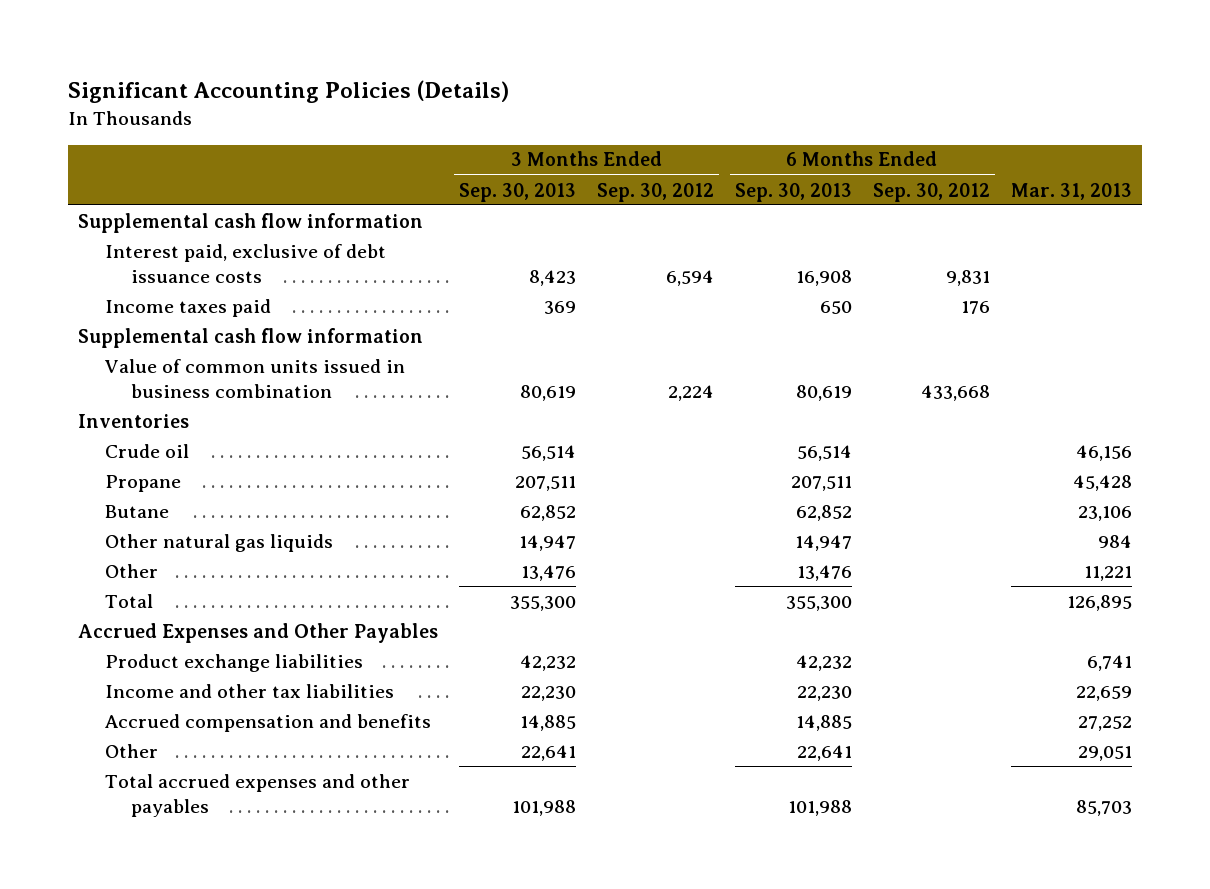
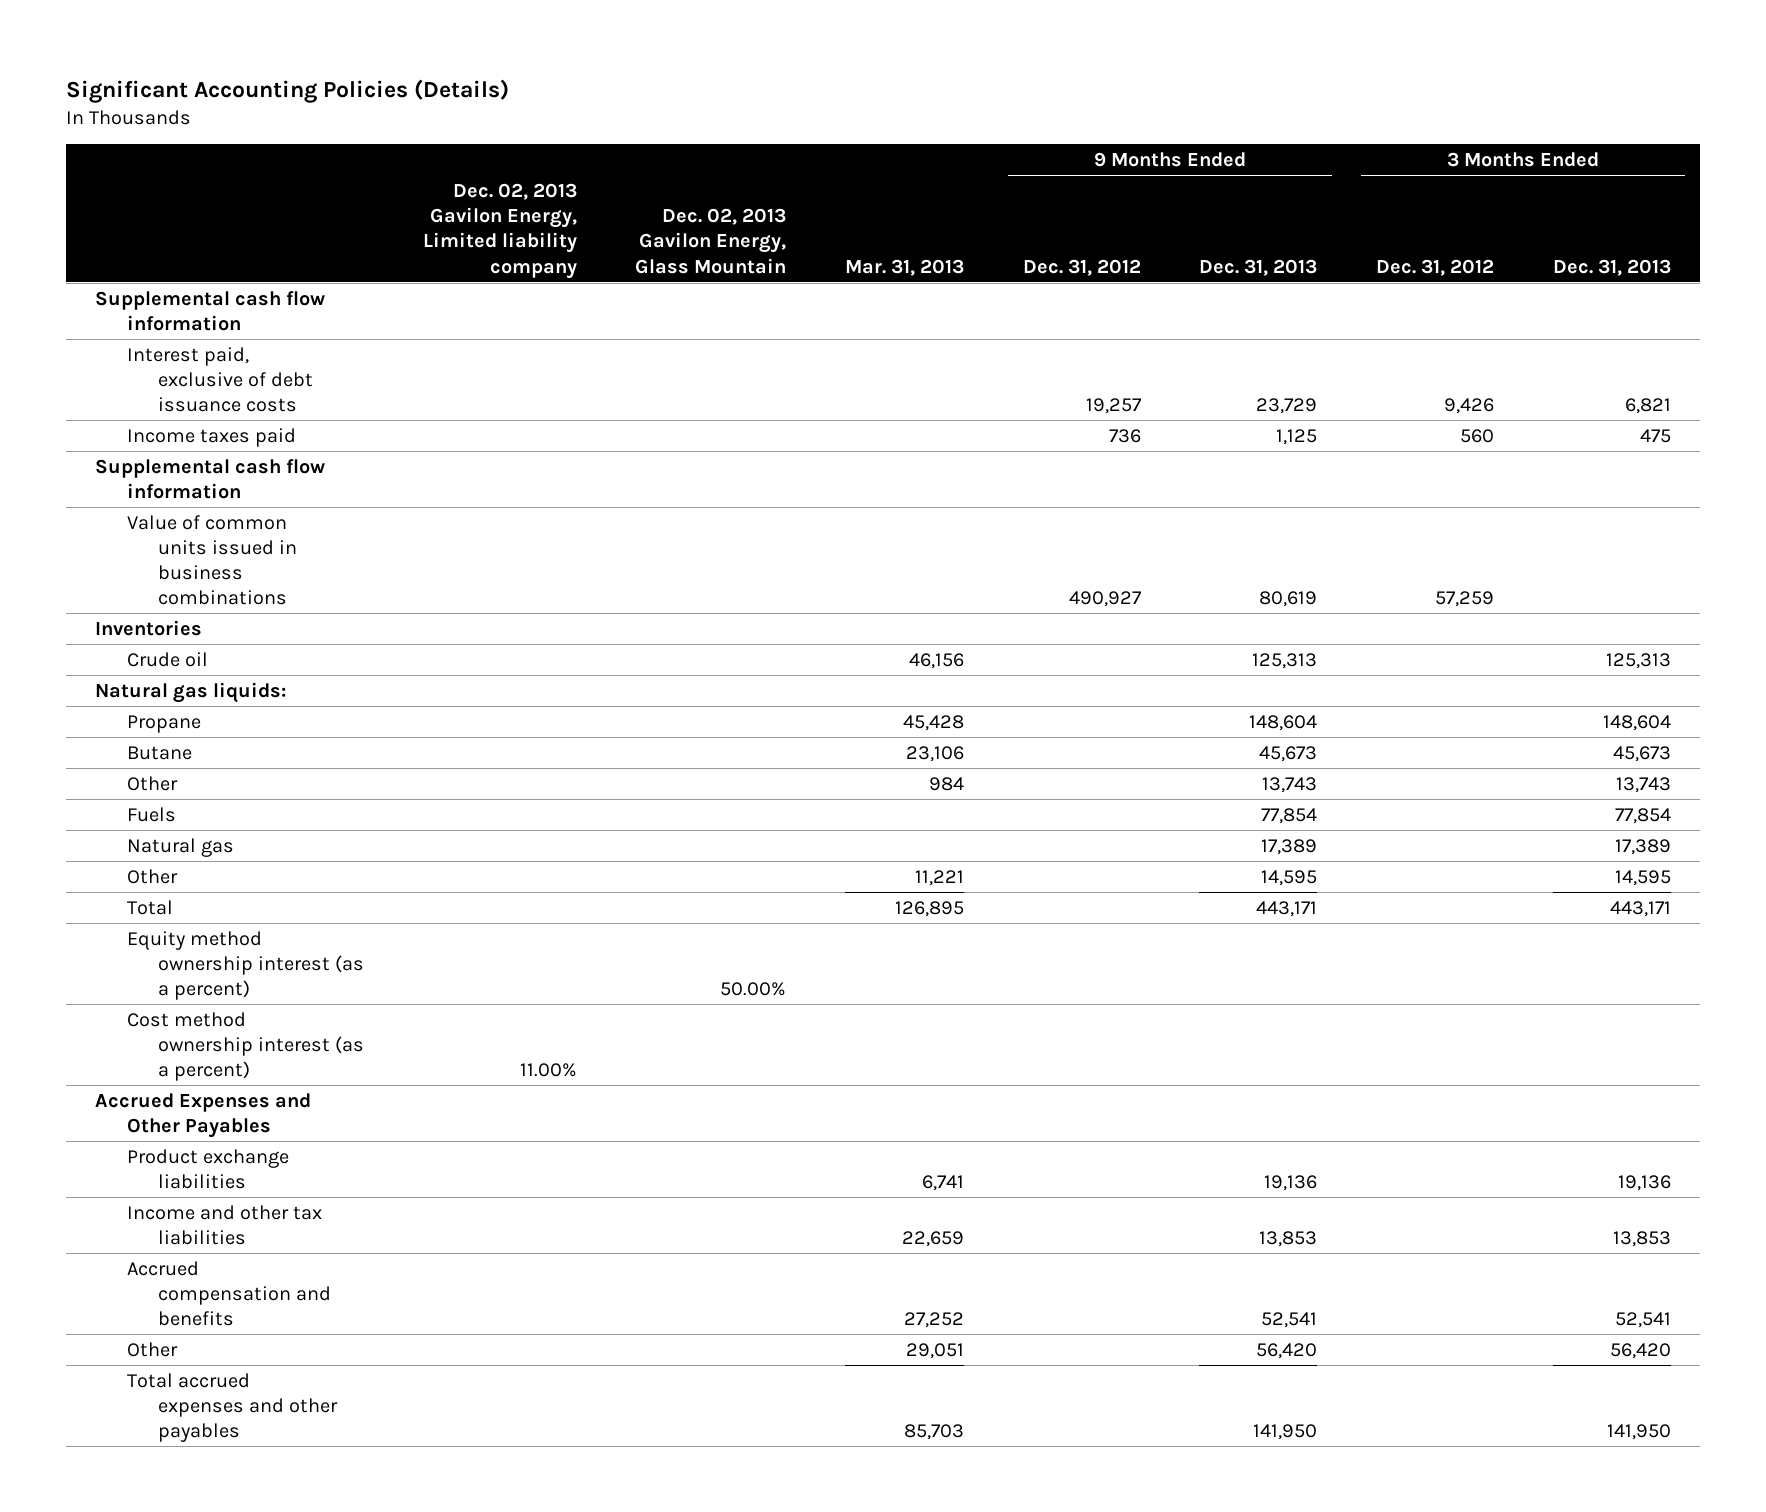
- | 3 Months Ended Sep. 30, 2013 | 3 Months Ended Sep. 30, 2012 | 6 Months Ended Sep. 30, 2013 | 6 Months Ended Sep. 30, 2012 | Mar. 31, 2013
+ | Dec. 02, 2013 Gavilon Energy, Limited liability company | Dec. 02, 2013 Gavilon Energy, Glass Mountain | Mar. 31, 2013 | 9 Months Ended Dec. 31, 2012 | 9 Months Ended Dec. 31, 2013 | 3 Months Ended Dec. 31, 2012 | 3 Months Ended Dec. 31, 2013
- Value of common units issued in business combination | 80,619 | 2,224 | 80,619 | 433,668 |
+ Value of common units issued in business combinations | | | | 490,927 | 80,619 | 57,259 |
+ Natural gas liquids:
- Other natural gas liquids | 14,947 | | 14,947 | | 984
+ Other | | | 984 | | 13,743 | | 13,743
+ Fuels | | | | | 77,854 | | 77,854
+ Natural gas | | | | | 17,389 | | 17,389
+ Equity method ownership interest (as a percent) | | 50.00% | | | | |
+ Cost method ownership interest (as a percent) | 11.00% | | | | | |

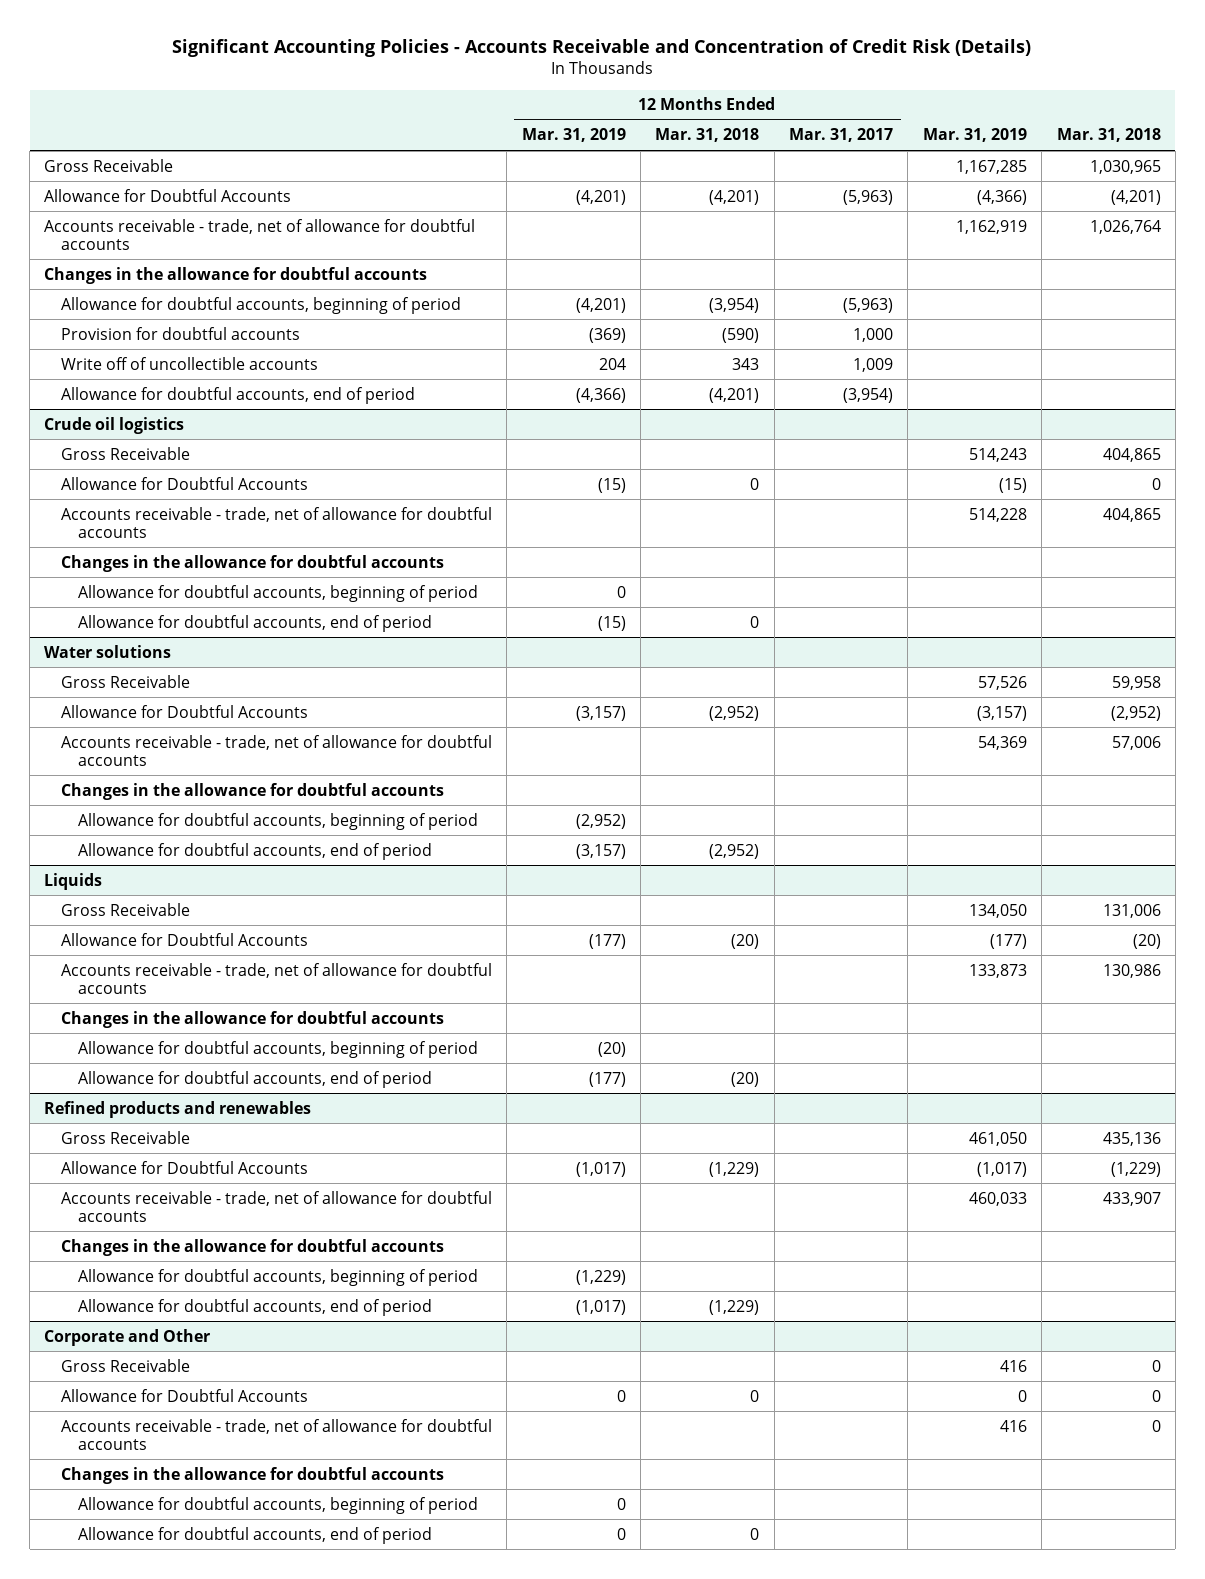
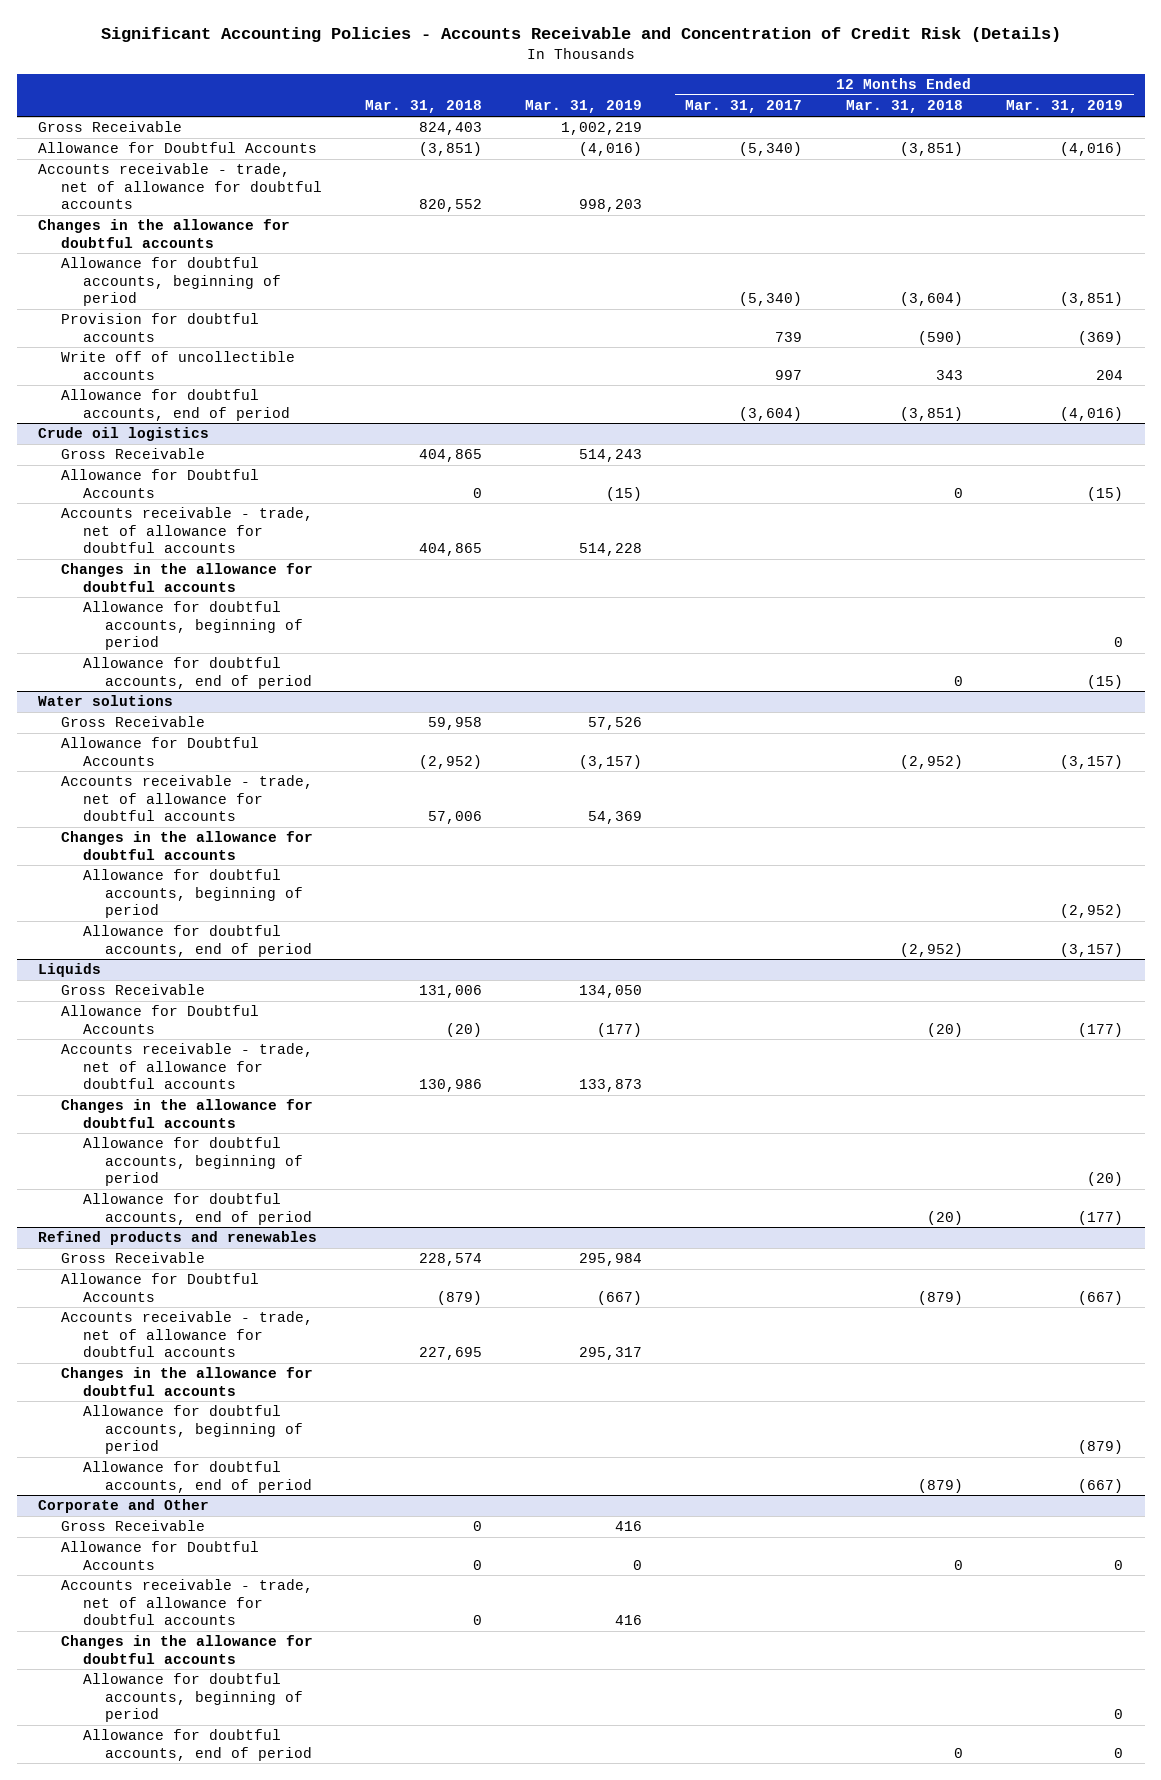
- | 12 Months Ended Mar. 31, 2019 | 12 Months Ended Mar. 31, 2018 | 12 Months Ended Mar. 31, 2017 | Mar. 31, 2019 | Mar. 31, 2018
+ | Mar. 31, 2018 | Mar. 31, 2019 | 12 Months Ended Mar. 31, 2017 | 12 Months Ended Mar. 31, 2018 | 12 Months Ended Mar. 31, 2019
- Gross Receivable | | | | 1,167,285 | 1,030,965
- Allowance for Doubtful Accounts | (4,201) | (4,201) | (5,963) | (4,366) | (4,201)
- Accounts receivable - trade, net of allowance for doubtful accounts | | | | 1,162,919 | 1,026,764
+ Gross Receivable | 824,403 | 1,002,219 | | |
+ Allowance for Doubtful Accounts | (3,851) | (4,016) | (5,340) | (3,851) | (4,016)
+ Accounts receivable - trade, net of allowance for doubtful accounts | 820,552 | 998,203 | | |
- Allowance for doubtful accounts, beginning of period | (4,201) | (3,954) | (5,963) | |
- Provision for doubtful accounts | (369) | (590) | 1,000 | |
- Write off of uncollectible accounts | 204 | 343 | 1,009 | |
- Allowance for doubtful accounts, end of period | (4,366) | (4,201) | (3,954) | |
+ Allowance for doubtful accounts, beginning of period | | | (5,340) | (3,604) | (3,851)
+ Provision for doubtful accounts | | | 739 | (590) | (369)
+ Write off of uncollectible accounts | | | 997 | 343 | 204
+ Allowance for doubtful accounts, end of period | | | (3,604) | (3,851) | (4,016)
@ Refined products and renewables
- Gross Receivable | | | | 461,050 | 435,136
- Allowance for Doubtful Accounts | (1,017) | (1,229) | | (1,017) | (1,229)
- Accounts receivable - trade, net of allowance for doubtful accounts | | | | 460,033 | 433,907
+ Gross Receivable | 228,574 | 295,984 | | |
+ Allowance for Doubtful Accounts | (879) | (667) | | (879) | (667)
+ Accounts receivable - trade, net of allowance for doubtful accounts | 227,695 | 295,317 | | |
- Allowance for doubtful accounts, beginning of period | (1,229) | | | |
- Allowance for doubtful accounts, end of period | (1,017) | (1,229) | | |
+ Allowance for doubtful accounts, beginning of period | | | | | (879)
+ Allowance for doubtful accounts, end of period | | | | (879) | (667)

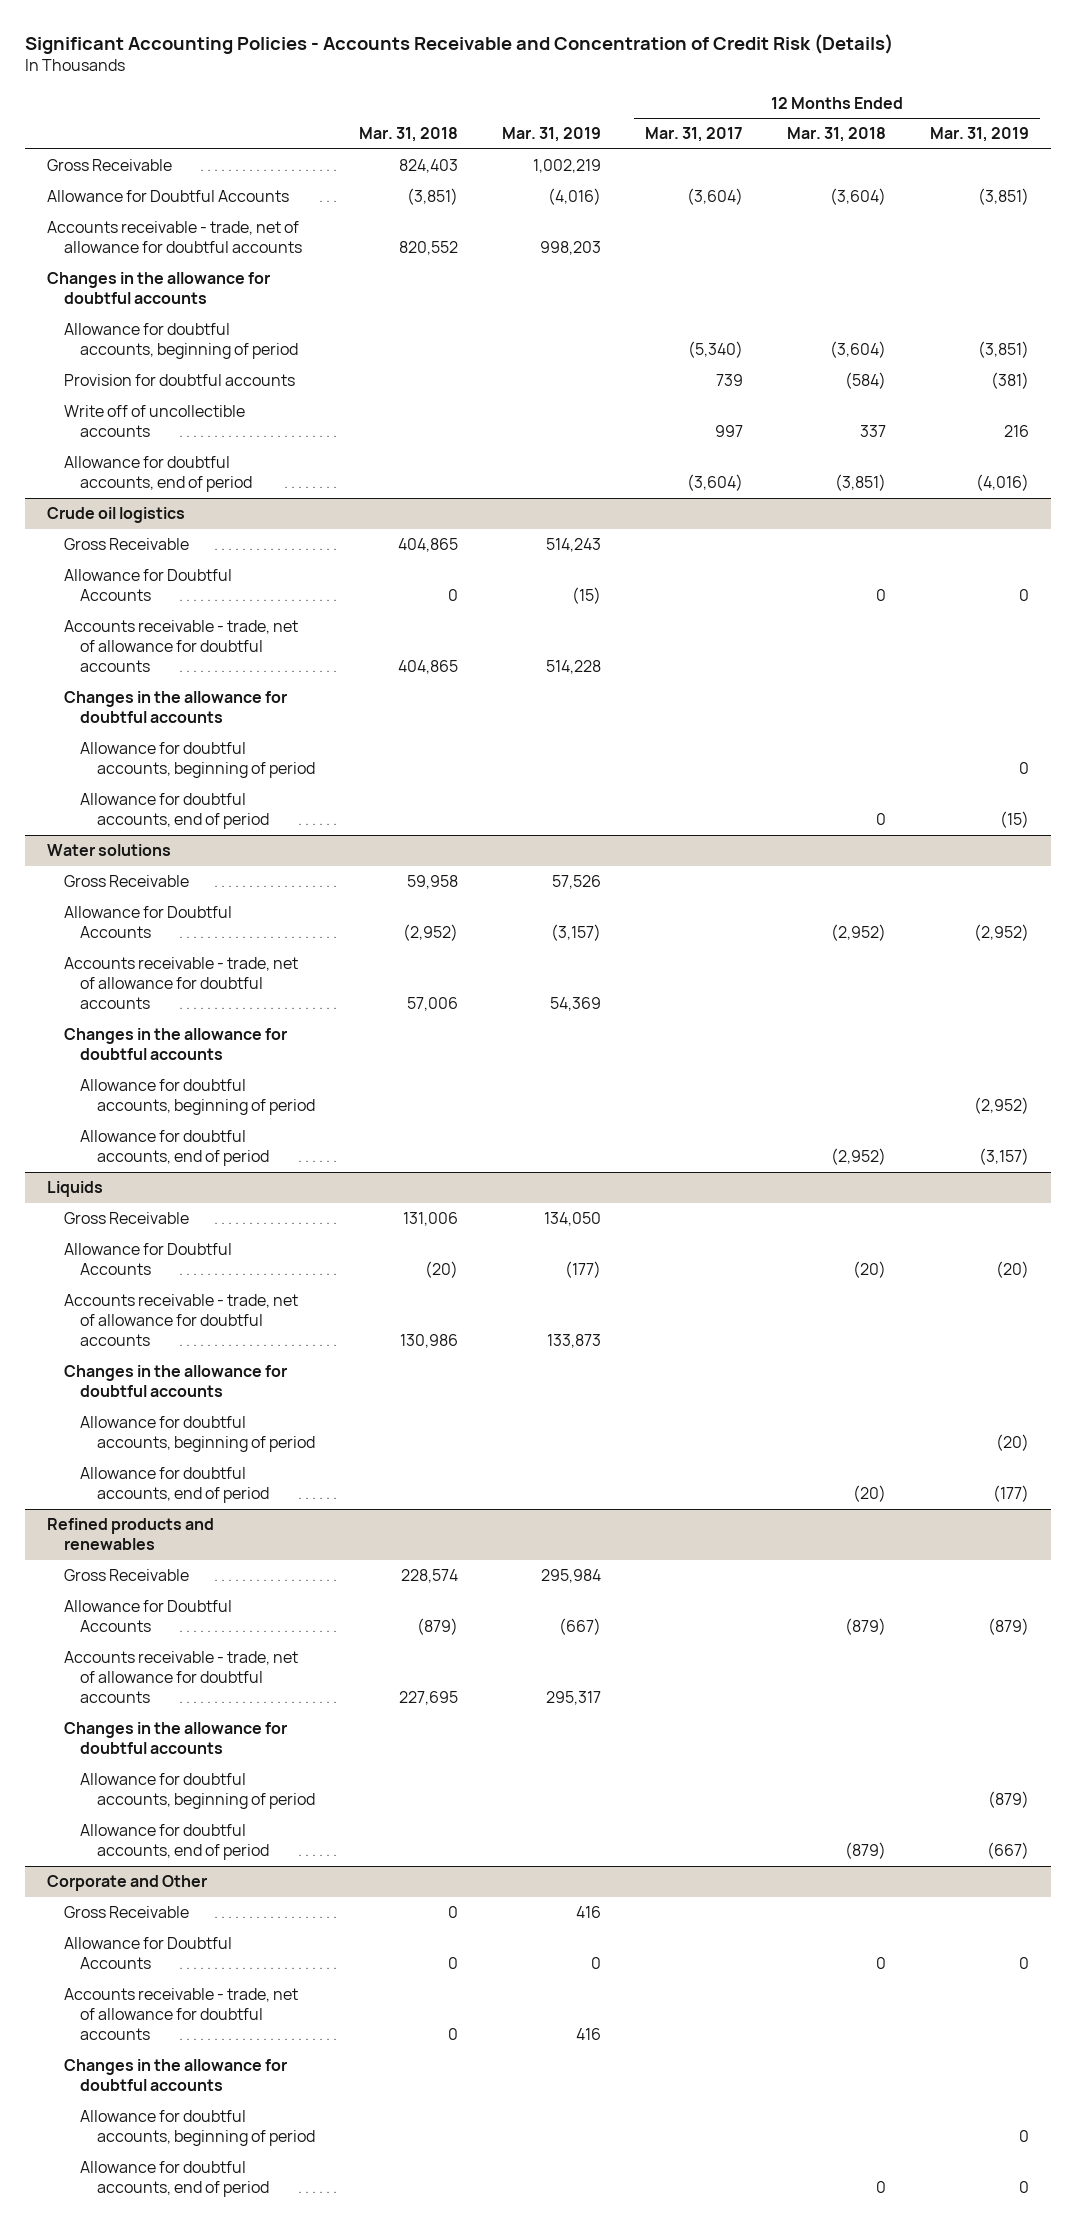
- Allowance for Doubtful Accounts | (3,851) | (4,016) | (5,340) | (3,851) | (4,016)
+ Allowance for Doubtful Accounts | (3,851) | (4,016) | (3,604) | (3,604) | (3,851)
- Provision for doubtful accounts | | | 739 | (590) | (369)
- Write off of uncollectible accounts | | | 997 | 343 | 204
+ Provision for doubtful accounts | | | 739 | (584) | (381)
+ Write off of uncollectible accounts | | | 997 | 337 | 216
@ Crude oil logistics
- Allowance for Doubtful Accounts | 0 | (15) | | 0 | (15)
+ Allowance for Doubtful Accounts | 0 | (15) | | 0 | 0
@ Water solutions
- Allowance for Doubtful Accounts | (2,952) | (3,157) | | (2,952) | (3,157)
+ Allowance for Doubtful Accounts | (2,952) | (3,157) | | (2,952) | (2,952)
@ Liquids
- Allowance for Doubtful Accounts | (20) | (177) | | (20) | (177)
+ Allowance for Doubtful Accounts | (20) | (177) | | (20) | (20)
@ Refined products and renewables
- Allowance for Doubtful Accounts | (879) | (667) | | (879) | (667)
+ Allowance for Doubtful Accounts | (879) | (667) | | (879) | (879)

